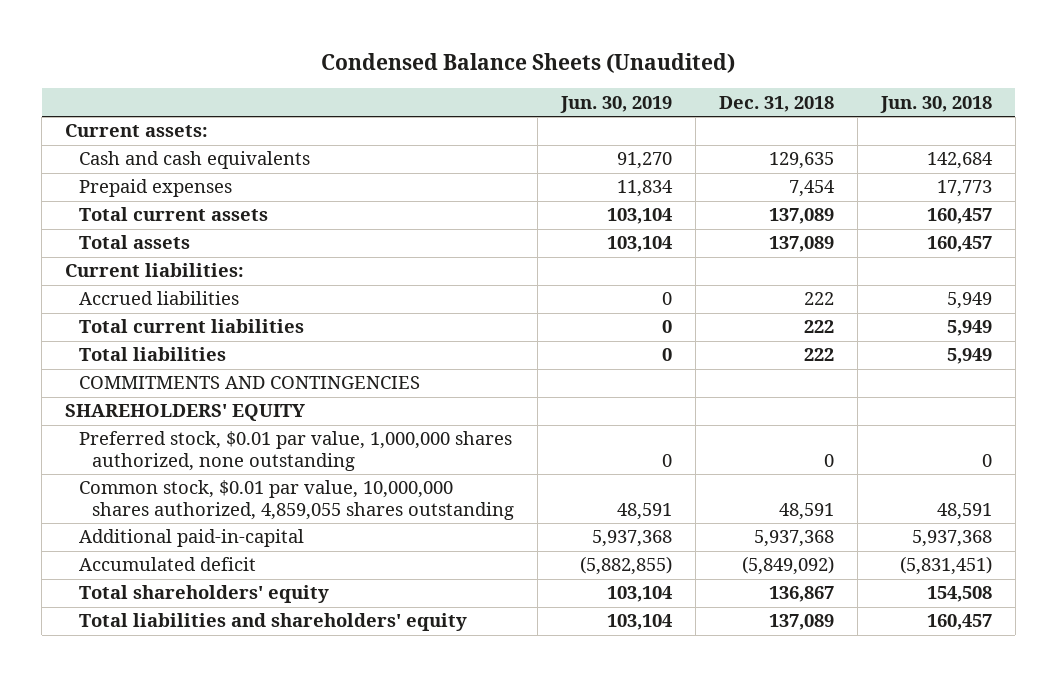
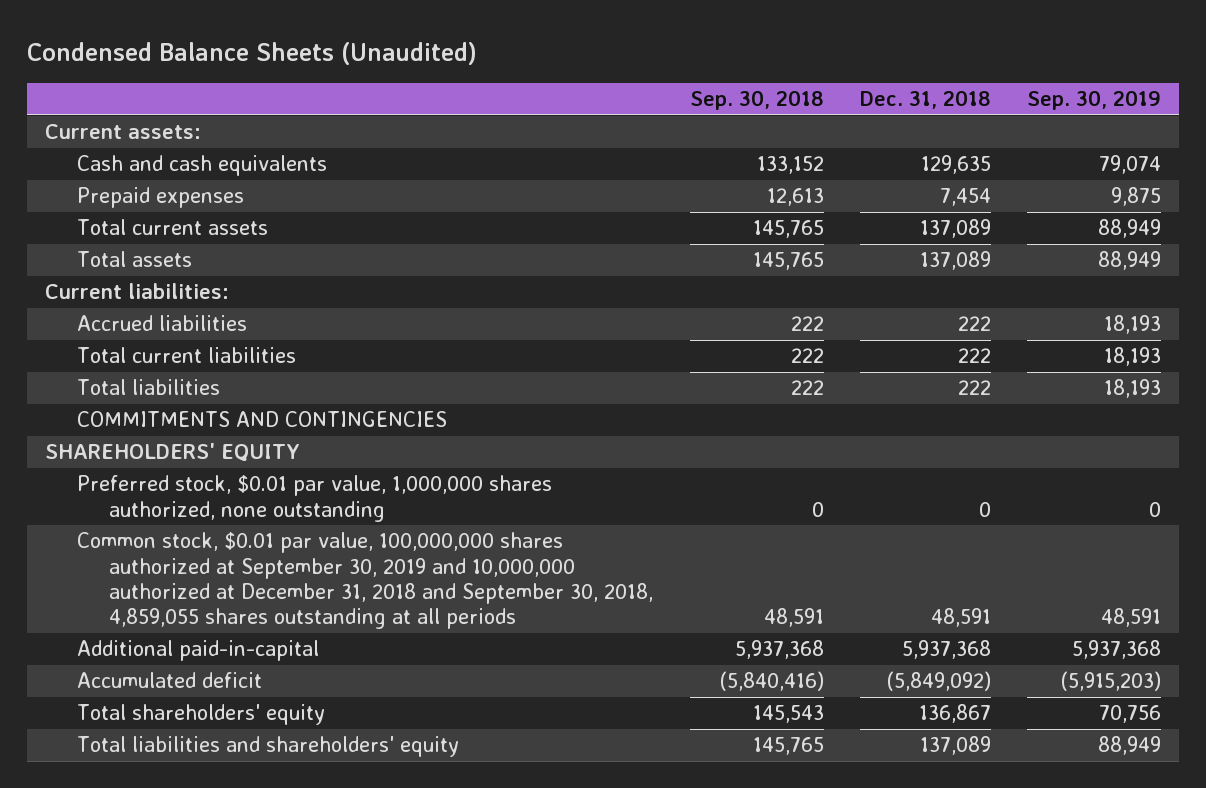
- | Jun. 30, 2019 | Dec. 31, 2018 | Jun. 30, 2018
+ | Sep. 30, 2018 | Dec. 31, 2018 | Sep. 30, 2019
- Common stock, $0.01 par value, 10,000,000 shares authorized, 4,859,055 shares outstanding | 48,591 | 48,591 | 48,591
+ Common stock, $0.01 par value, 100,000,000 shares authorized at September 30, 2019 and 10,000,000 authorized at December 31, 2018 and September 30, 2018, 4,859,055 shares outstanding at all periods | 48,591 | 48,591 | 48,591

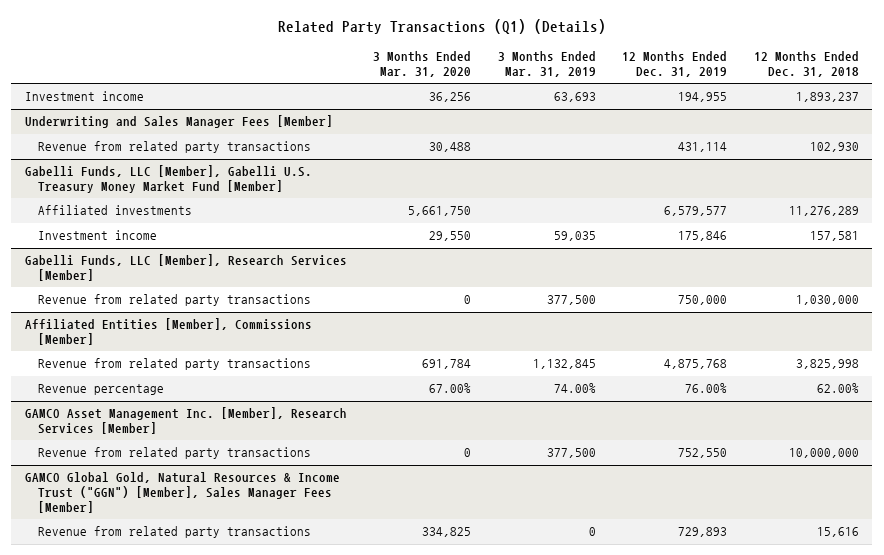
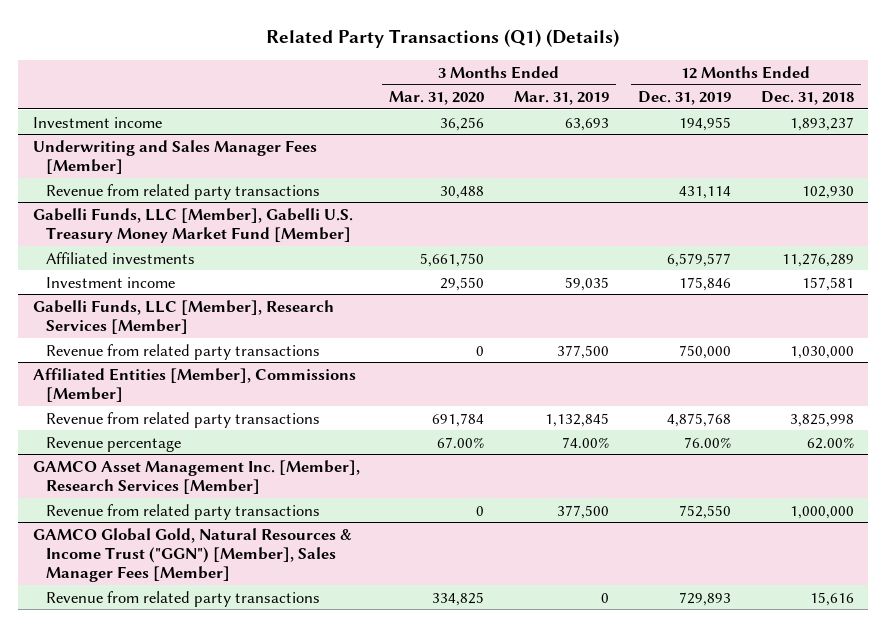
@ GAMCO Asset Management Inc. [Member], Research Services [Member]
- Revenue from related party transactions | 0 | 377,500 | 752,550 | 10,000,000
+ Revenue from related party transactions | 0 | 377,500 | 752,550 | 1,000,000

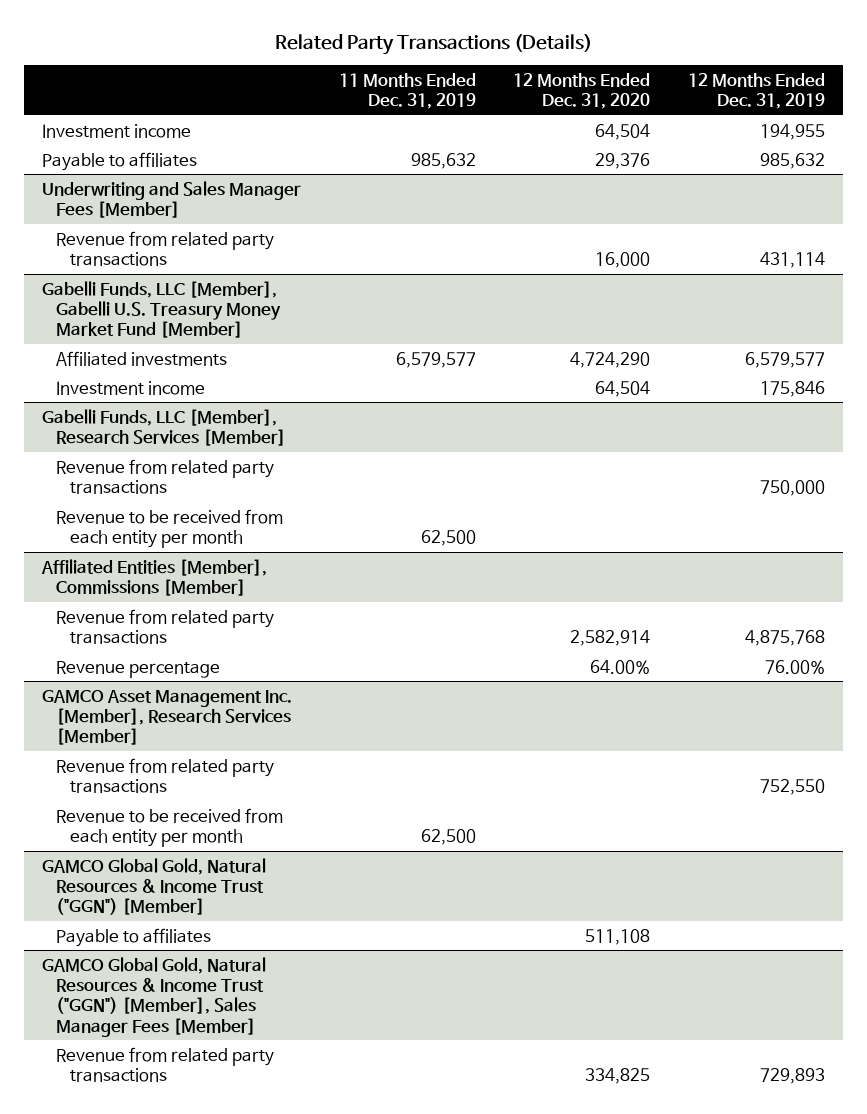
- Related Party Transactions (Q1) (Details)
+ Related Party Transactions (Details)
- | 3 Months Ended Mar. 31, 2020 | 3 Months Ended Mar. 31, 2019 | 12 Months Ended Dec. 31, 2019 | 12 Months Ended Dec. 31, 2018
+ | 11 Months Ended Dec. 31, 2019 | 12 Months Ended Dec. 31, 2020 | 12 Months Ended Dec. 31, 2019
+ Payable to affiliates | 985,632 | 29,376 | 985,632
@ Gabelli Funds, LLC [Member], Research Services [Member]
+ Revenue to be received from each entity per month | 62,500 | |
@ GAMCO Asset Management Inc. [Member], Research Services [Member]
+ Revenue to be received from each entity per month | 62,500 | |
+ GAMCO Global Gold, Natural Resources & Income Trust ("GGN") [Member]
+ Payable to affiliates | | 511,108 |

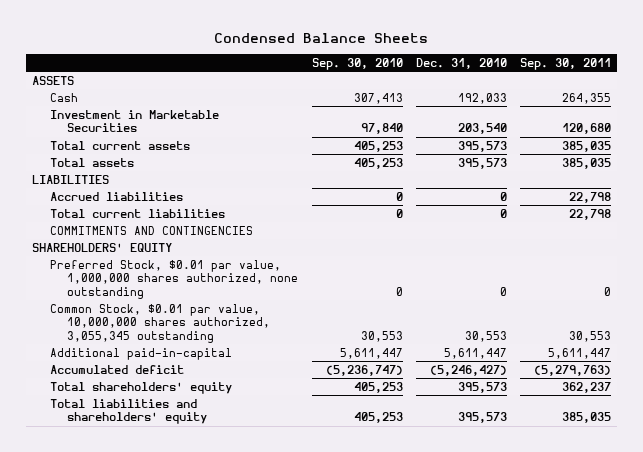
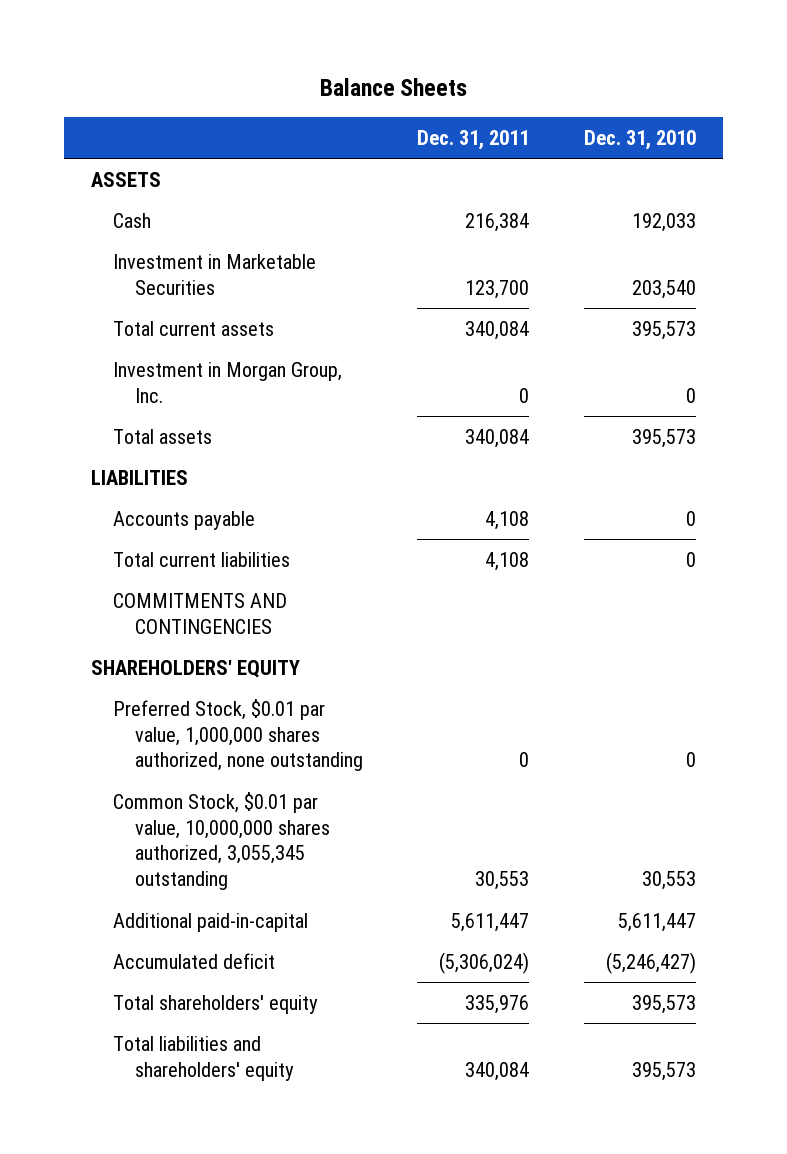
- Condensed Balance Sheets
+ Balance Sheets
- | Sep. 30, 2010 | Dec. 31, 2010 | Sep. 30, 2011
+ | Dec. 31, 2011 | Dec. 31, 2010
+ Investment in Morgan Group, Inc. | 0 | 0
- Accrued liabilities | 0 | 0 | 22,798
+ Accounts payable | 4,108 | 0

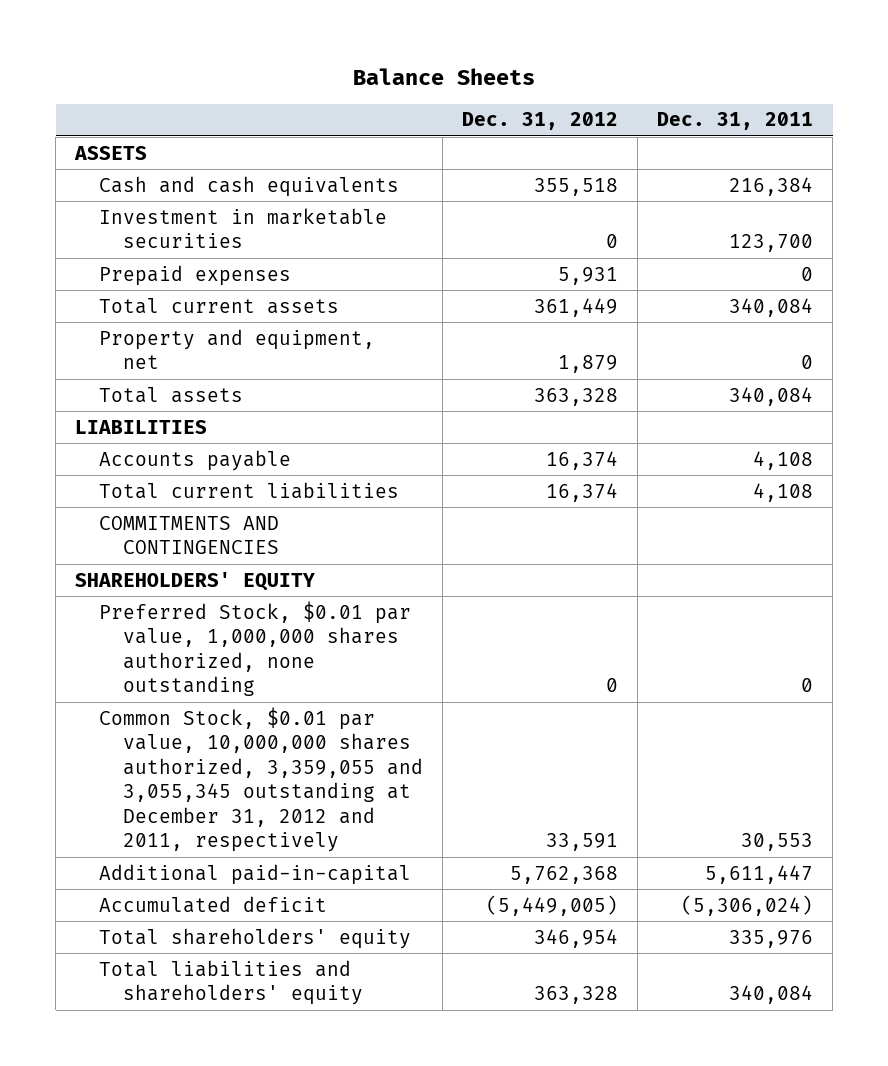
- | Dec. 31, 2011 | Dec. 31, 2010
+ | Dec. 31, 2012 | Dec. 31, 2011
- Cash | 216,384 | 192,033
- Investment in Marketable Securities | 123,700 | 203,540
+ Cash and cash equivalents | 355,518 | 216,384
+ Investment in marketable securities | 0 | 123,700
+ Prepaid expenses | 5,931 | 0
- Investment in Morgan Group, Inc. | 0 | 0
+ Property and equipment, net | 1,879 | 0
- Common Stock, $0.01 par value, 10,000,000 shares authorized, 3,055,345 outstanding | 30,553 | 30,553
+ Common Stock, $0.01 par value, 10,000,000 shares authorized, 3,359,055 and 3,055,345 outstanding at December 31, 2012 and 2011, respectively | 33,591 | 30,553

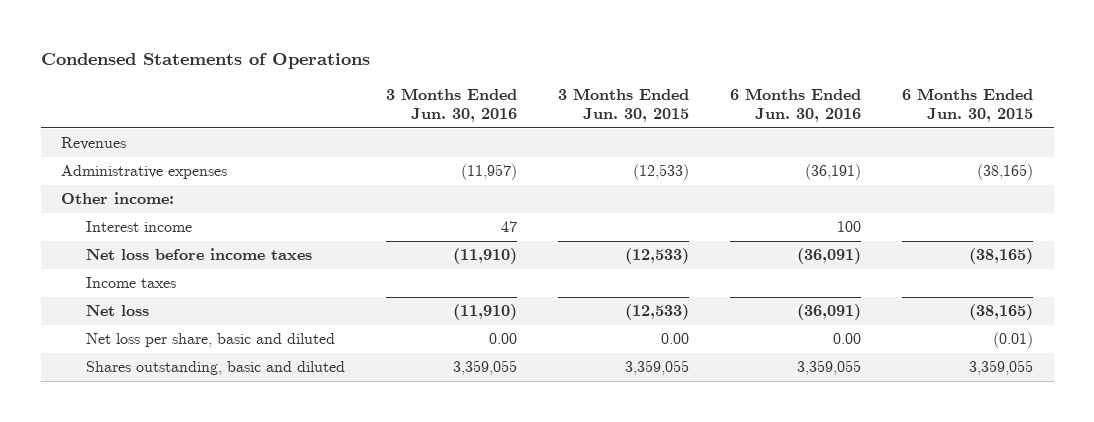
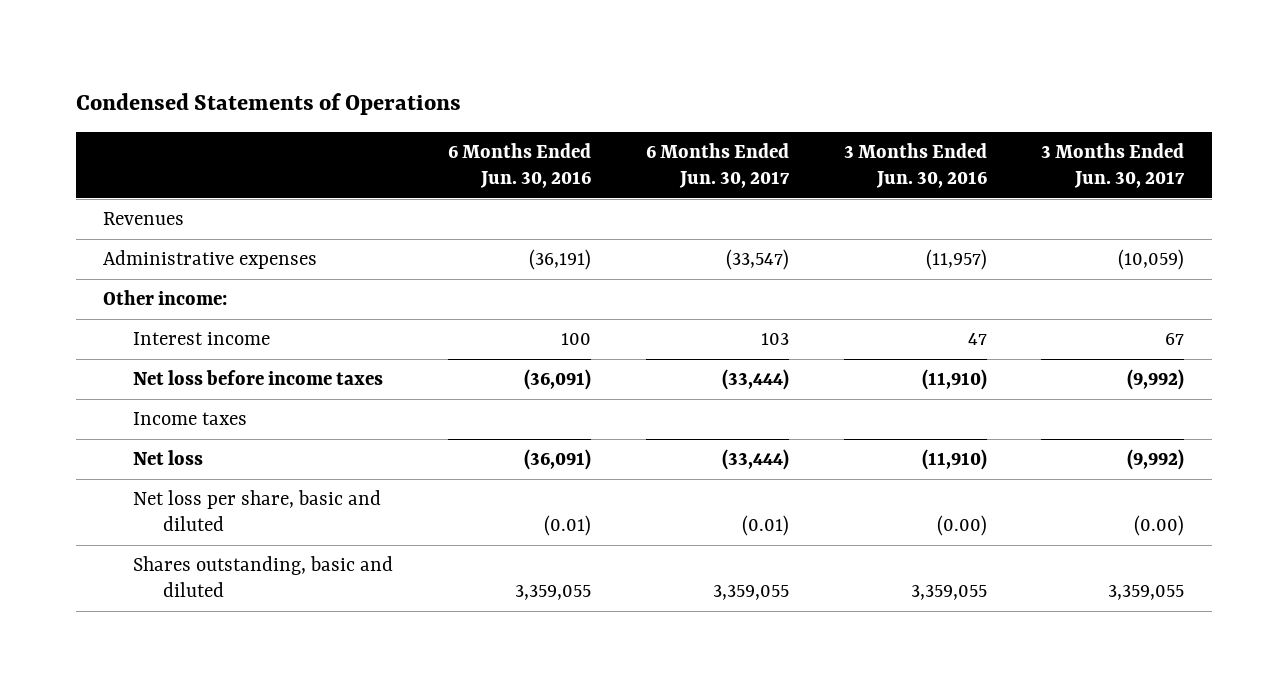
- | 3 Months Ended Jun. 30, 2016 | 3 Months Ended Jun. 30, 2015 | 6 Months Ended Jun. 30, 2016 | 6 Months Ended Jun. 30, 2015
+ | 6 Months Ended Jun. 30, 2016 | 6 Months Ended Jun. 30, 2017 | 3 Months Ended Jun. 30, 2016 | 3 Months Ended Jun. 30, 2017
- Net loss per share, basic and diluted | 0.00 | 0.00 | 0.00 | (0.01)
+ Net loss per share, basic and diluted | (0.01) | (0.01) | (0.00) | (0.00)

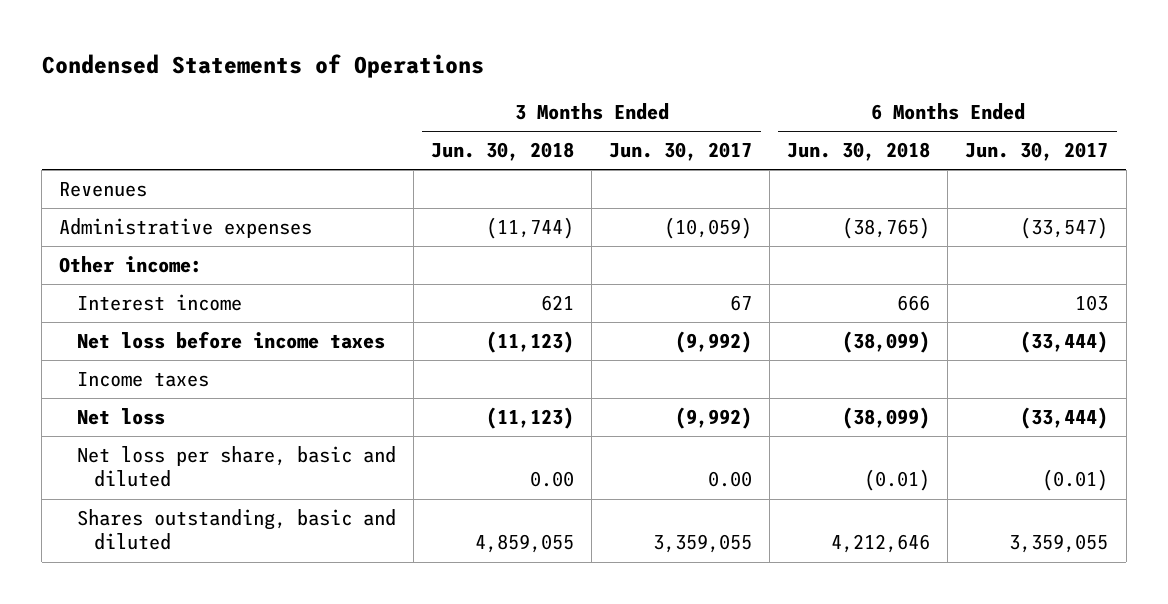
- | 6 Months Ended Jun. 30, 2016 | 6 Months Ended Jun. 30, 2017 | 3 Months Ended Jun. 30, 2016 | 3 Months Ended Jun. 30, 2017
+ | 3 Months Ended Jun. 30, 2018 | 3 Months Ended Jun. 30, 2017 | 6 Months Ended Jun. 30, 2018 | 6 Months Ended Jun. 30, 2017
- Net loss per share, basic and diluted | (0.01) | (0.01) | (0.00) | (0.00)
+ Net loss per share, basic and diluted | 0.00 | 0.00 | (0.01) | (0.01)

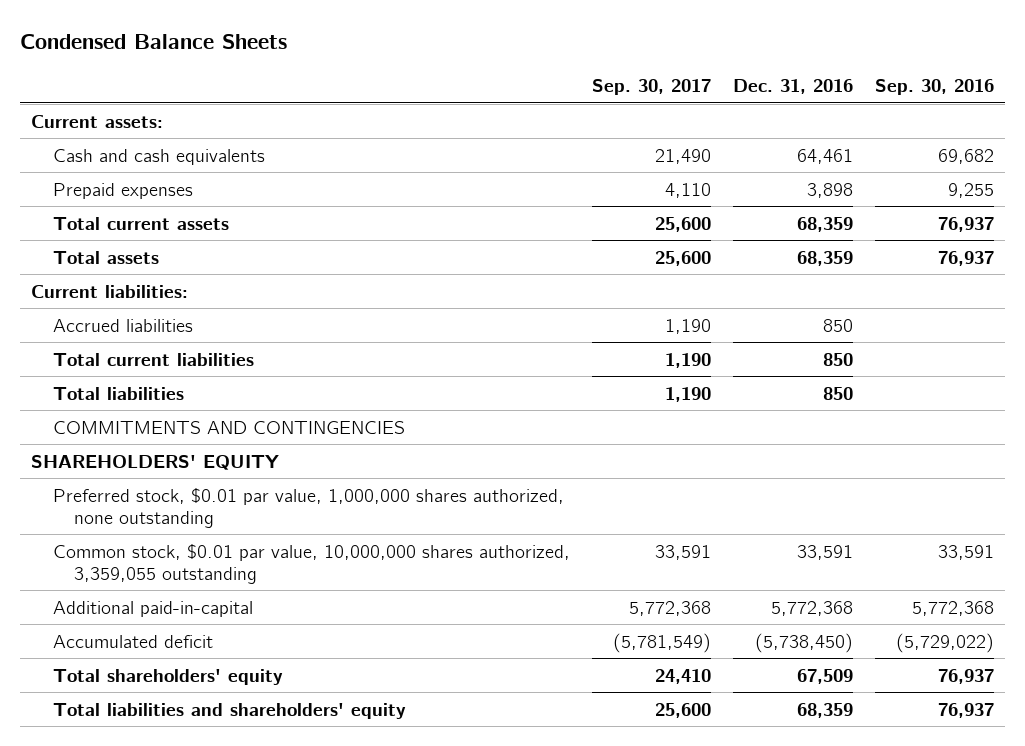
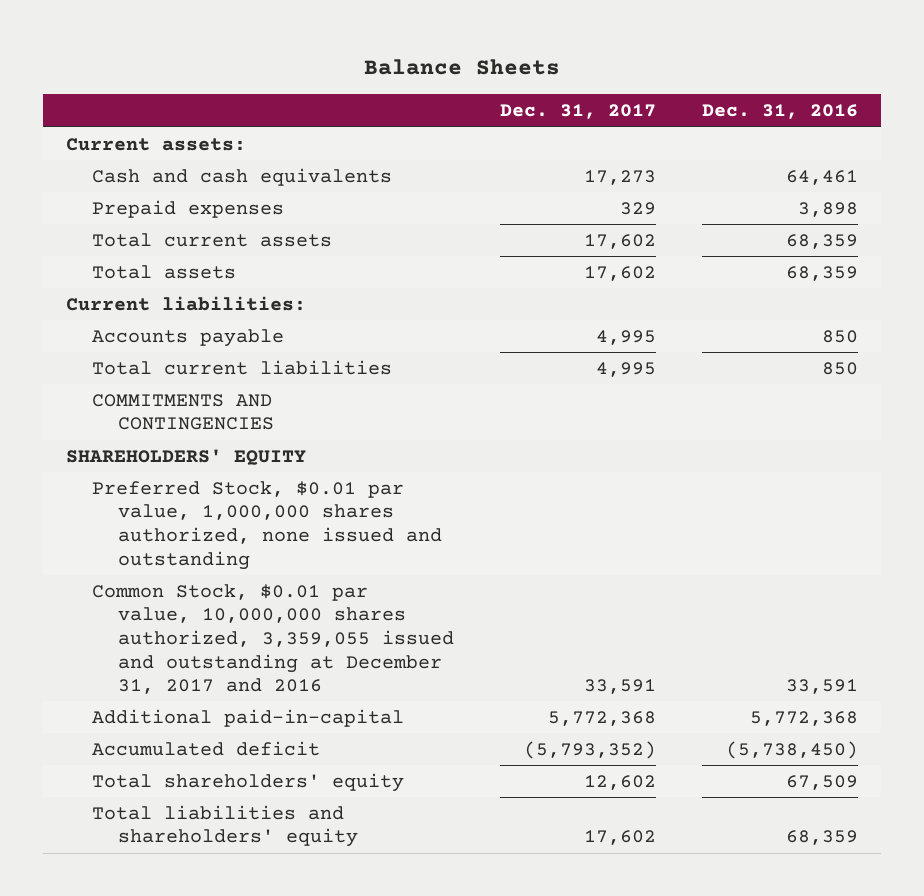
- Condensed Balance Sheets
+ Balance Sheets
- | Sep. 30, 2017 | Dec. 31, 2016 | Sep. 30, 2016
+ | Dec. 31, 2017 | Dec. 31, 2016
- Accrued liabilities | 1,190 | 850 |
+ Accounts payable | 4,995 | 850
- Total liabilities | 1,190 | 850 |
- Preferred stock, $0.01 par value, 1,000,000 shares authorized, none outstanding
- Common stock, $0.01 par value, 10,000,000 shares authorized, 3,359,055 outstanding | 33,591 | 33,591 | 33,591
+ Preferred Stock, $0.01 par value, 1,000,000 shares authorized, none issued and outstanding
+ Common Stock, $0.01 par value, 10,000,000 shares authorized, 3,359,055 issued and outstanding at December 31, 2017 and 2016 | 33,591 | 33,591

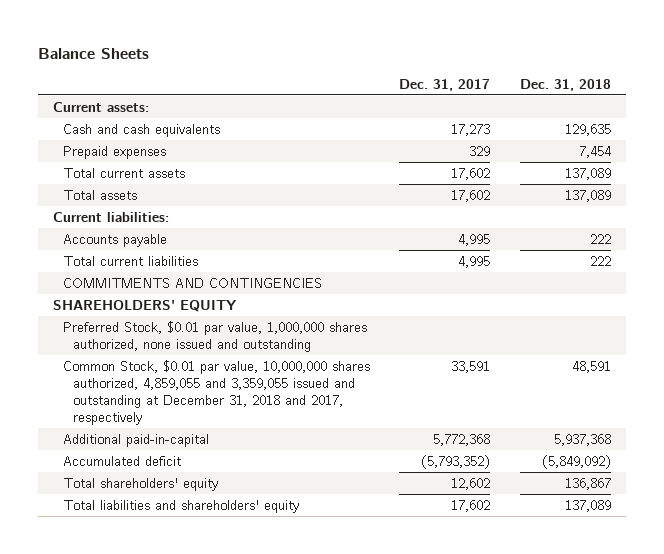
- | Dec. 31, 2017 | Dec. 31, 2016
+ | Dec. 31, 2017 | Dec. 31, 2018
- Common Stock, $0.01 par value, 10,000,000 shares authorized, 3,359,055 issued and outstanding at December 31, 2017 and 2016 | 33,591 | 33,591
+ Common Stock, $0.01 par value, 10,000,000 shares authorized, 4,859,055 and 3,359,055 issued and outstanding at December 31, 2018 and 2017, respectively | 33,591 | 48,591

